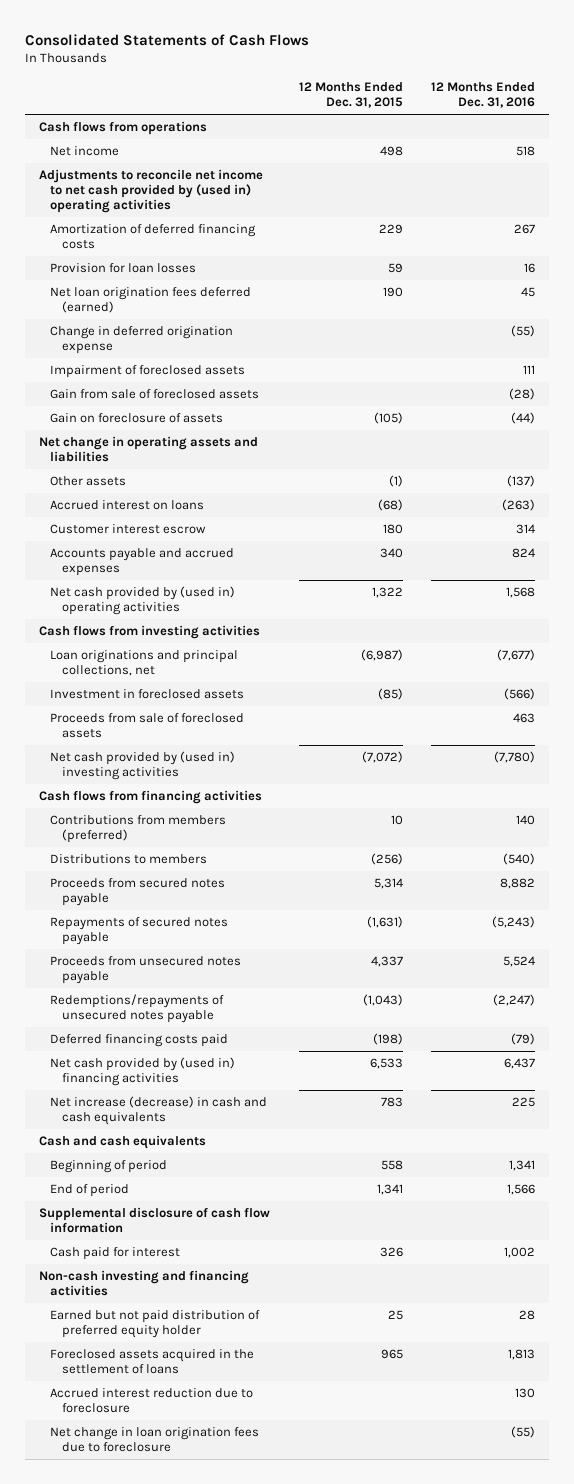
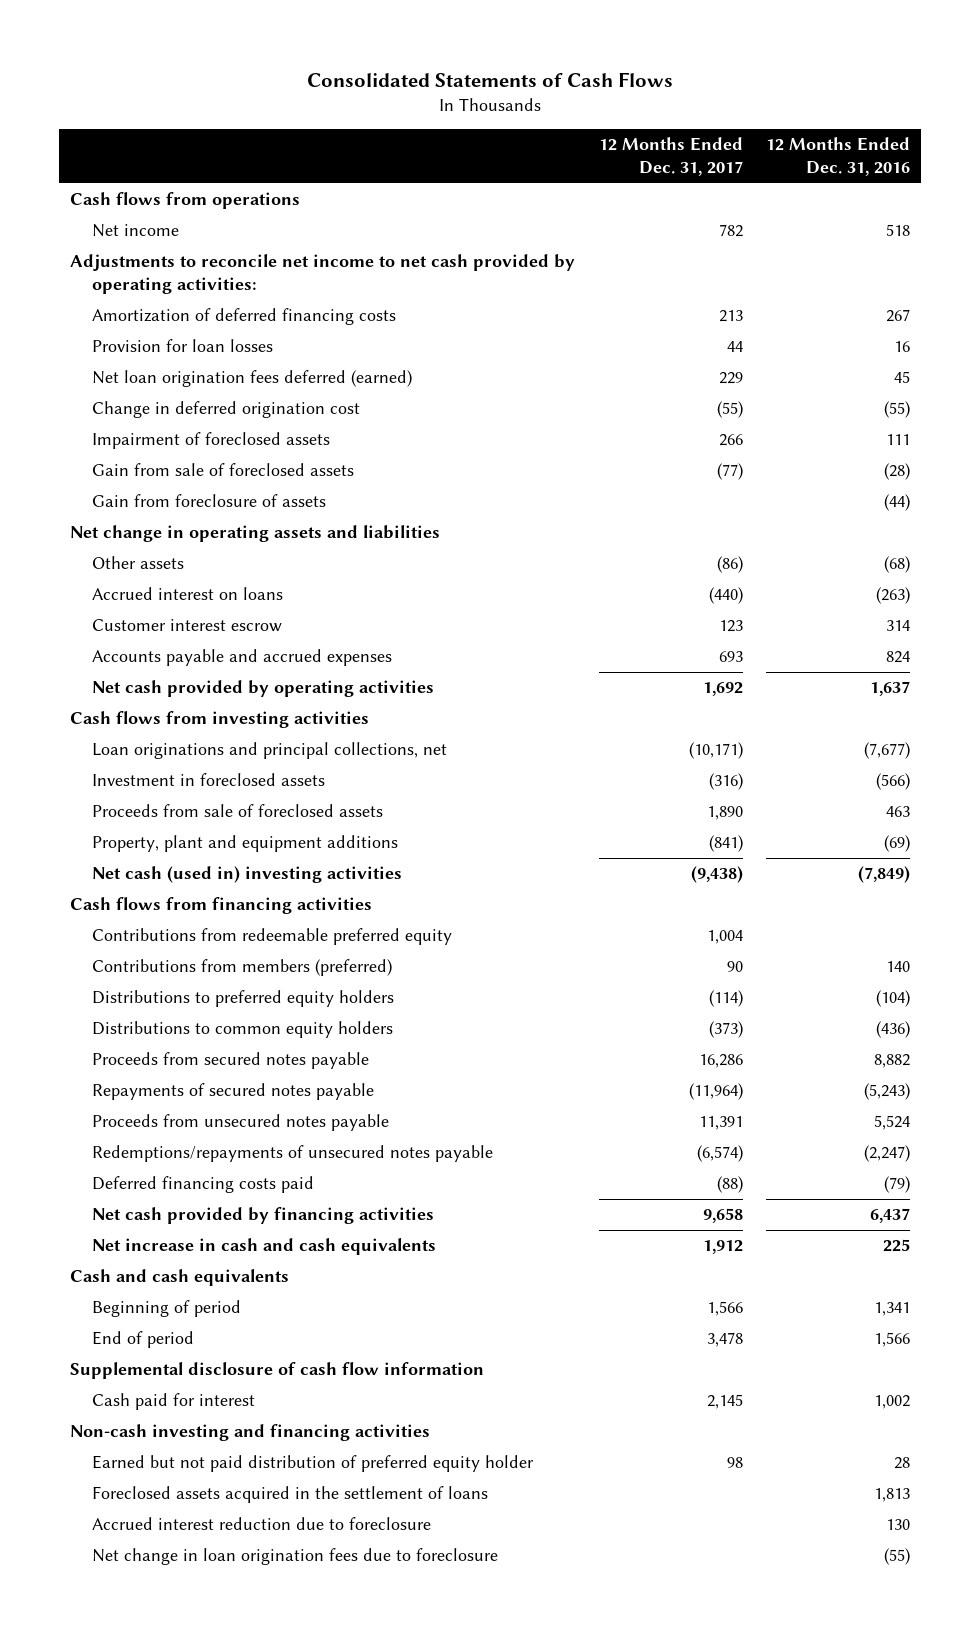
- | 12 Months Ended Dec. 31, 2015 | 12 Months Ended Dec. 31, 2016
+ | 12 Months Ended Dec. 31, 2017 | 12 Months Ended Dec. 31, 2016
- Adjustments to reconcile net income to net cash provided by (used in) operating activities
+ Adjustments to reconcile net income to net cash provided by operating activities:
- Change in deferred origination expense | | (55)
+ Change in deferred origination cost | (55) | (55)
- Gain on foreclosure of assets | (105) | (44)
+ Gain from foreclosure of assets | | (44)
- Other assets | (1) | (137)
+ Other assets | (86) | (68)
- Net cash provided by (used in) operating activities | 1,322 | 1,568
+ Net cash provided by operating activities | 1,692 | 1,637
- Net cash provided by (used in) investing activities | (7,072) | (7,780)
+ Property, plant and equipment additions | (841) | (69)
+ Net cash (used in) investing activities | (9,438) | (7,849)
+ Contributions from redeemable preferred equity | 1,004 |
- Distributions to members | (256) | (540)
+ Distributions to preferred equity holders | (114) | (104)
+ Distributions to common equity holders | (373) | (436)
- Net cash provided by (used in) financing activities | 6,533 | 6,437
- Net increase (decrease) in cash and cash equivalents | 783 | 225
+ Net cash provided by financing activities | 9,658 | 6,437
+ Net increase in cash and cash equivalents | 1,912 | 225

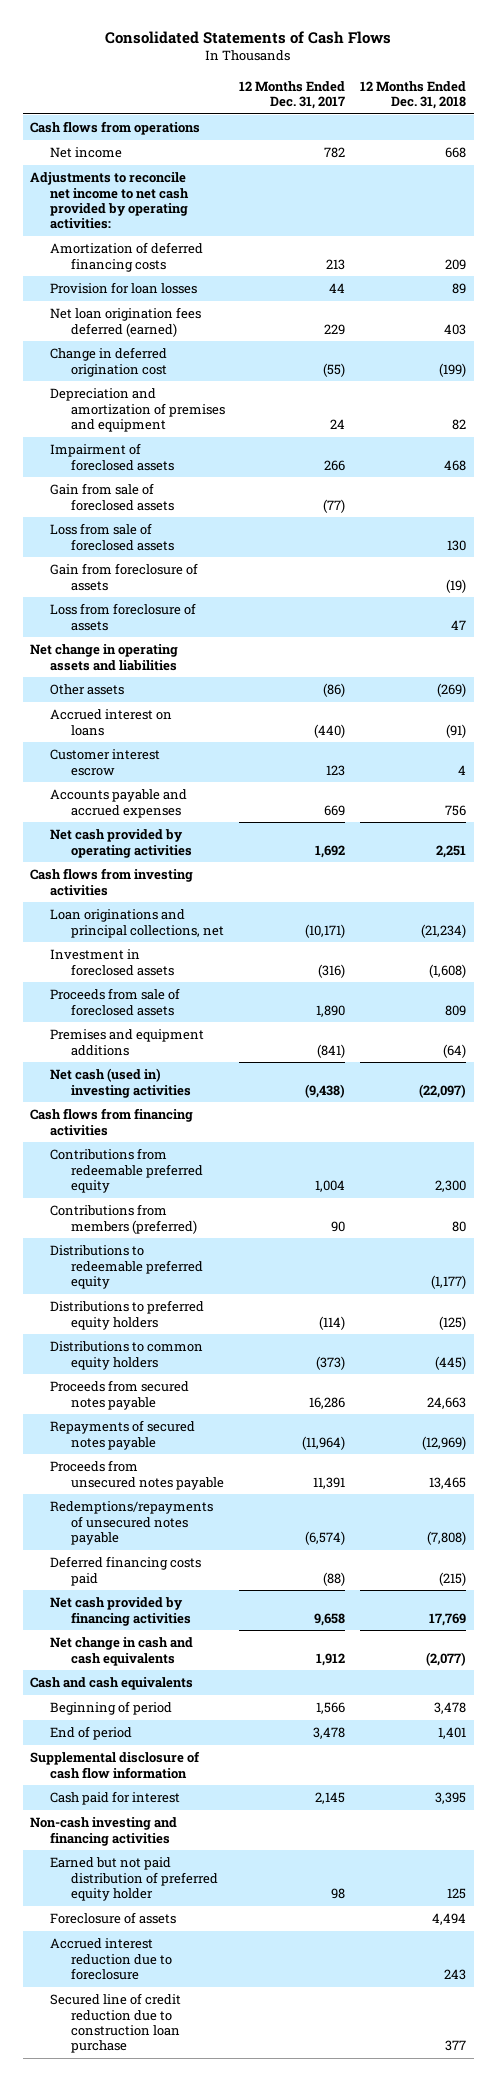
- | 12 Months Ended Dec. 31, 2017 | 12 Months Ended Dec. 31, 2016
+ | 12 Months Ended Dec. 31, 2017 | 12 Months Ended Dec. 31, 2018
+ Depreciation and amortization of premises and equipment | 24 | 82
+ Loss from sale of foreclosed assets | | 130
+ Loss from foreclosure of assets | | 47
- Accounts payable and accrued expenses | 693 | 824
+ Accounts payable and accrued expenses | 669 | 756
- Property, plant and equipment additions | (841) | (69)
+ Premises and equipment additions | (841) | (64)
+ Distributions to redeemable preferred equity | | (1,177)
- Net increase in cash and cash equivalents | 1,912 | 225
+ Net change in cash and cash equivalents | 1,912 | (2,077)
- Foreclosed assets acquired in the settlement of loans | | 1,813
+ Foreclosure of assets | | 4,494
- Net change in loan origination fees due to foreclosure | | (55)
+ Secured line of credit reduction due to construction loan purchase | | 377

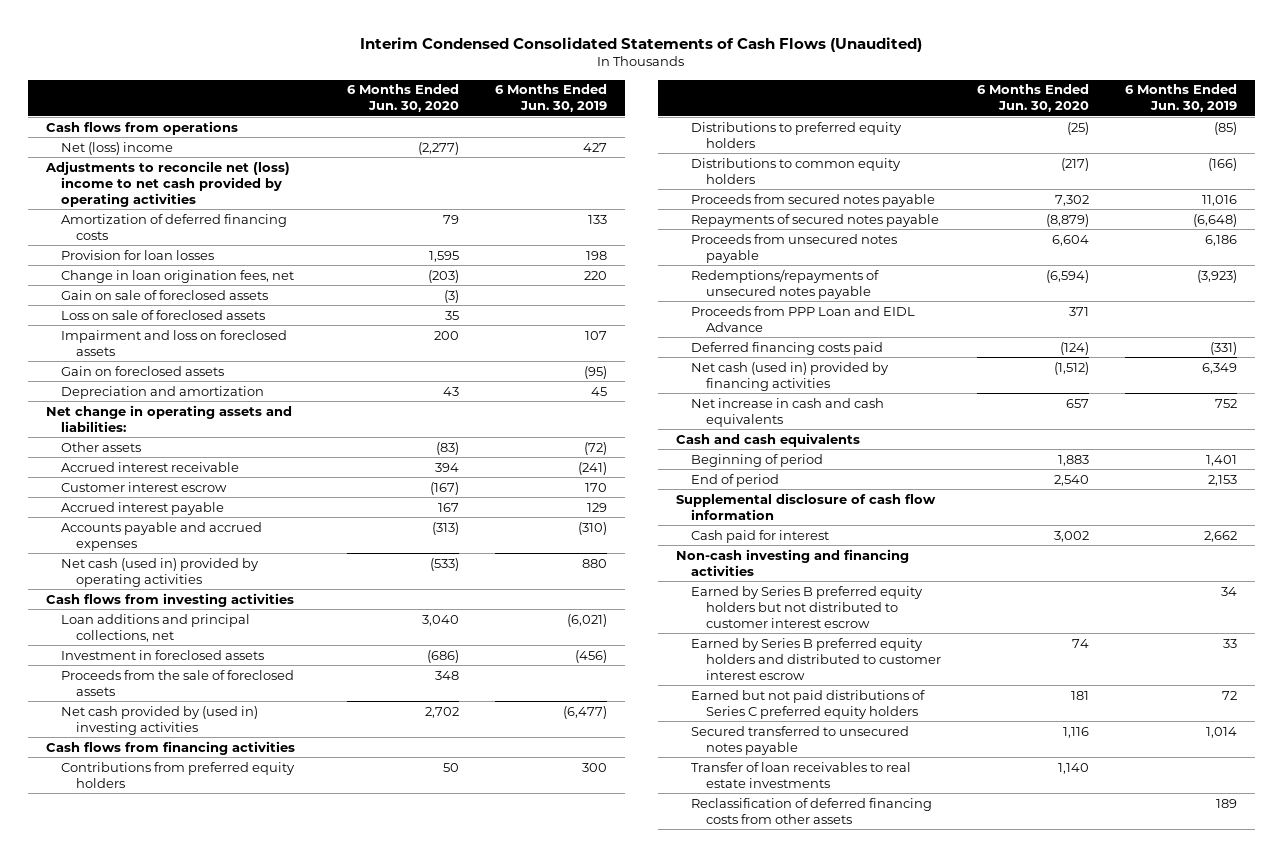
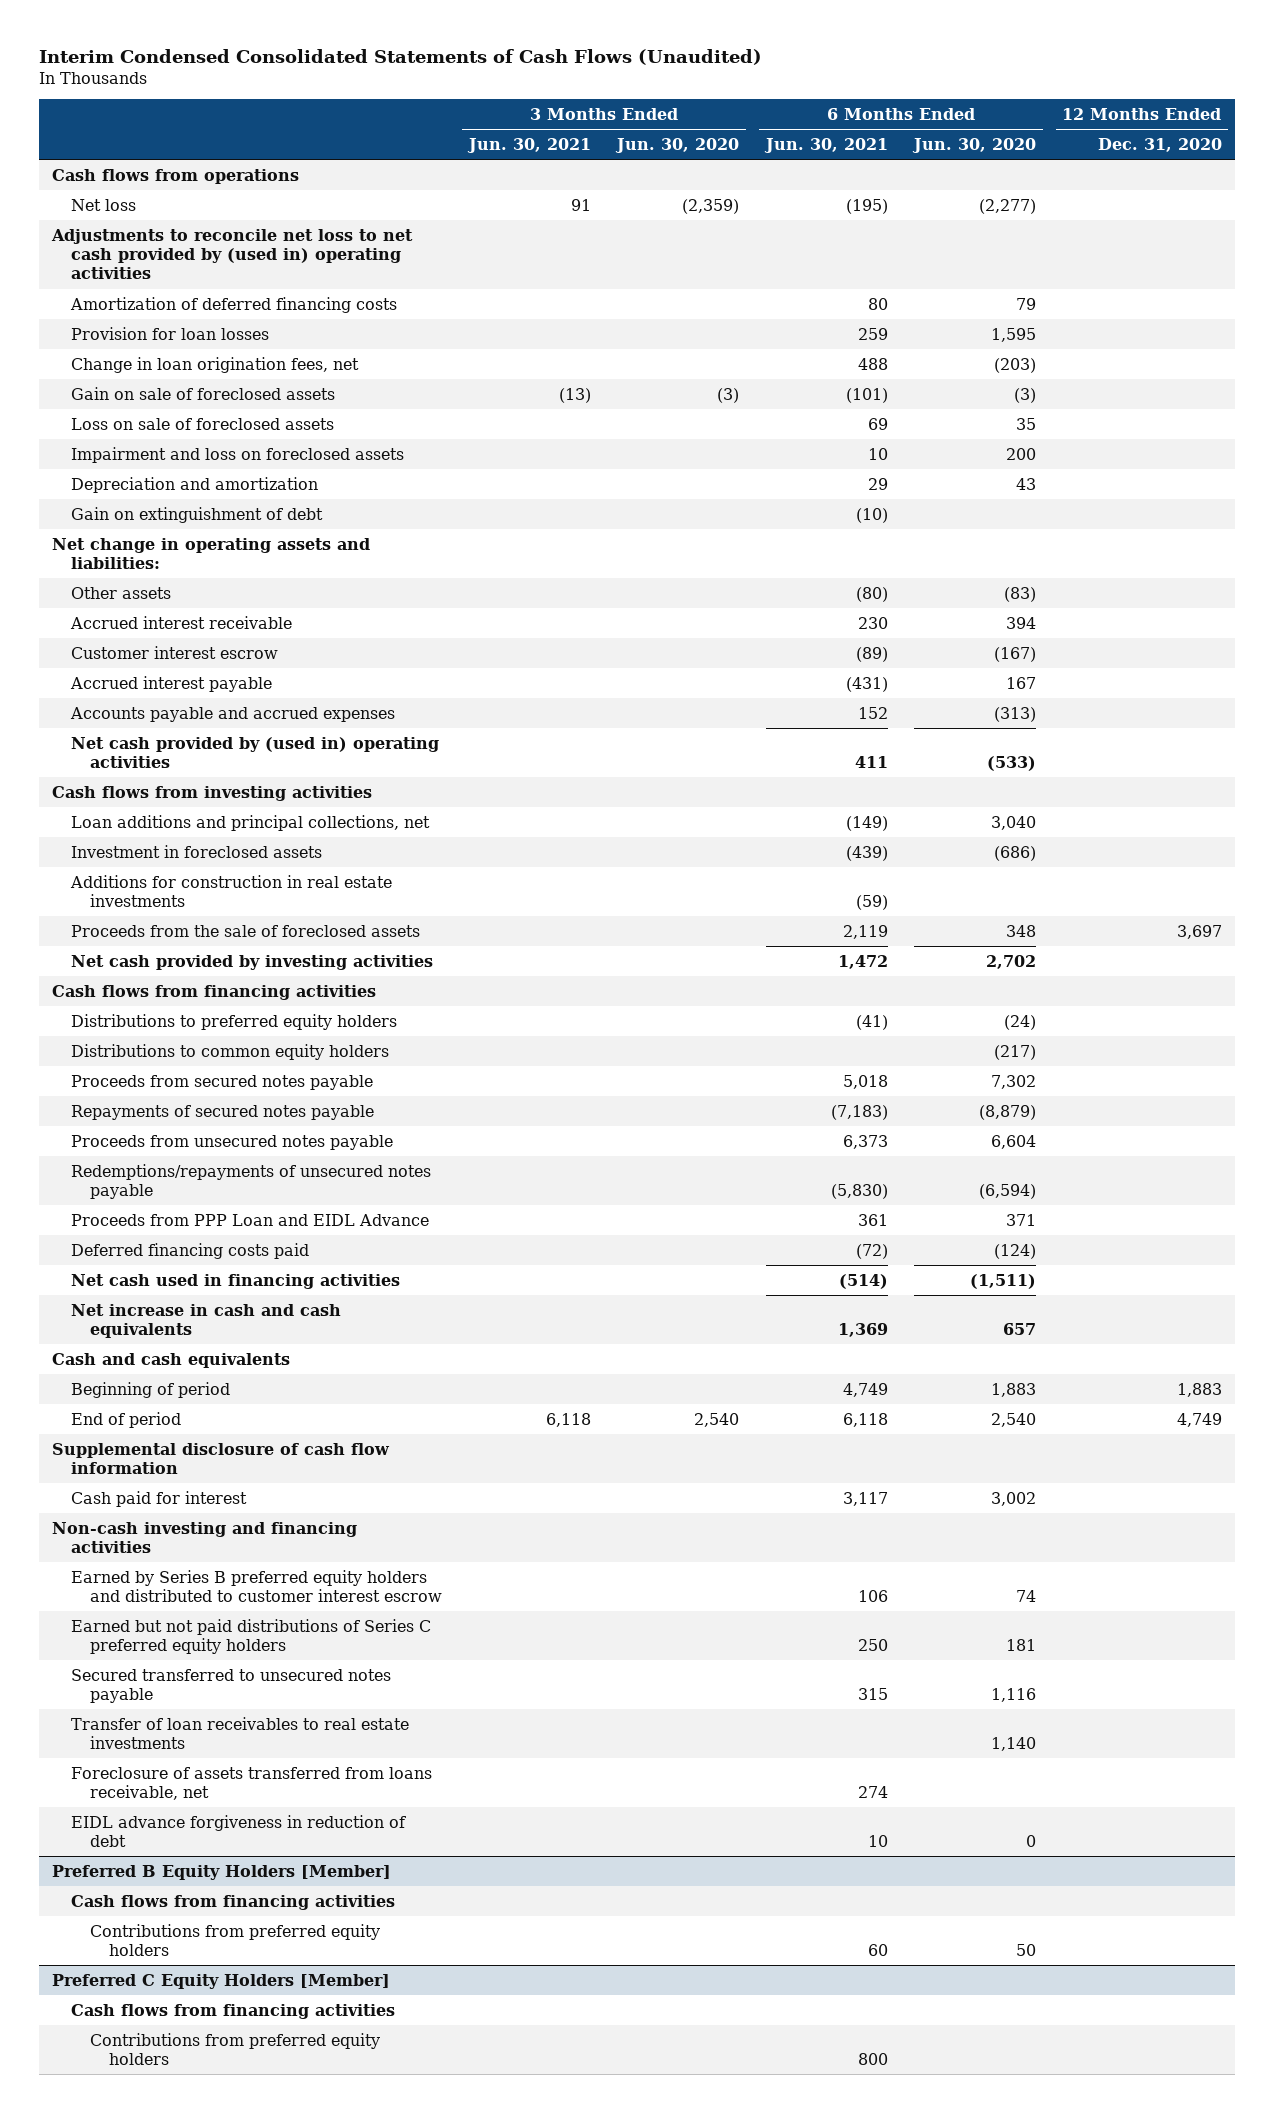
- | 6 Months Ended Jun. 30, 2020 | 6 Months Ended Jun. 30, 2019
+ | 3 Months Ended Jun. 30, 2021 | 3 Months Ended Jun. 30, 2020 | 6 Months Ended Jun. 30, 2021 | 6 Months Ended Jun. 30, 2020 | 12 Months Ended Dec. 31, 2020
- Net (loss) income | (2,277) | 427
- Adjustments to reconcile net (loss) income to net cash provided by operating activities
+ Net loss | 91 | (2,359) | (195) | (2,277) |
+ Adjustments to reconcile net loss to net cash provided by (used in) operating activities
- Gain on foreclosed assets | | (95)
+ Gain on extinguishment of debt | | | (10) | |
- Net cash (used in) provided by operating activities | (533) | 880
+ Net cash provided by (used in) operating activities | | | 411 | (533) |
+ Additions for construction in real estate investments | | | (59) | |
- Net cash provided by (used in) investing activities | 2,702 | (6,477)
+ Net cash provided by investing activities | | | 1,472 | 2,702 |
- Contributions from preferred equity holders | 50 | 300
- Distributions to preferred equity holders | (25) | (85)
+ Distributions to preferred equity holders | | | (41) | (24) |
- Net cash (used in) provided by financing activities | (1,512) | 6,349
+ Net cash used in financing activities | | | (514) | (1,511) |
- Earned by Series B preferred equity holders but not distributed to customer interest escrow | | 34
- Reclassification of deferred financing costs from other assets | | 189
+ Foreclosure of assets transferred from loans receivable, net | | | 274 | |
+ EIDL advance forgiveness in reduction of debt | | | 10 | 0 |
+ Preferred B Equity Holders [Member]
+ Cash flows from financing activities
+ Contributions from preferred equity holders | | | 60 | 50 |
+ Preferred C Equity Holders [Member]
+ Cash flows from financing activities
+ Contributions from preferred equity holders | | | 800 | |

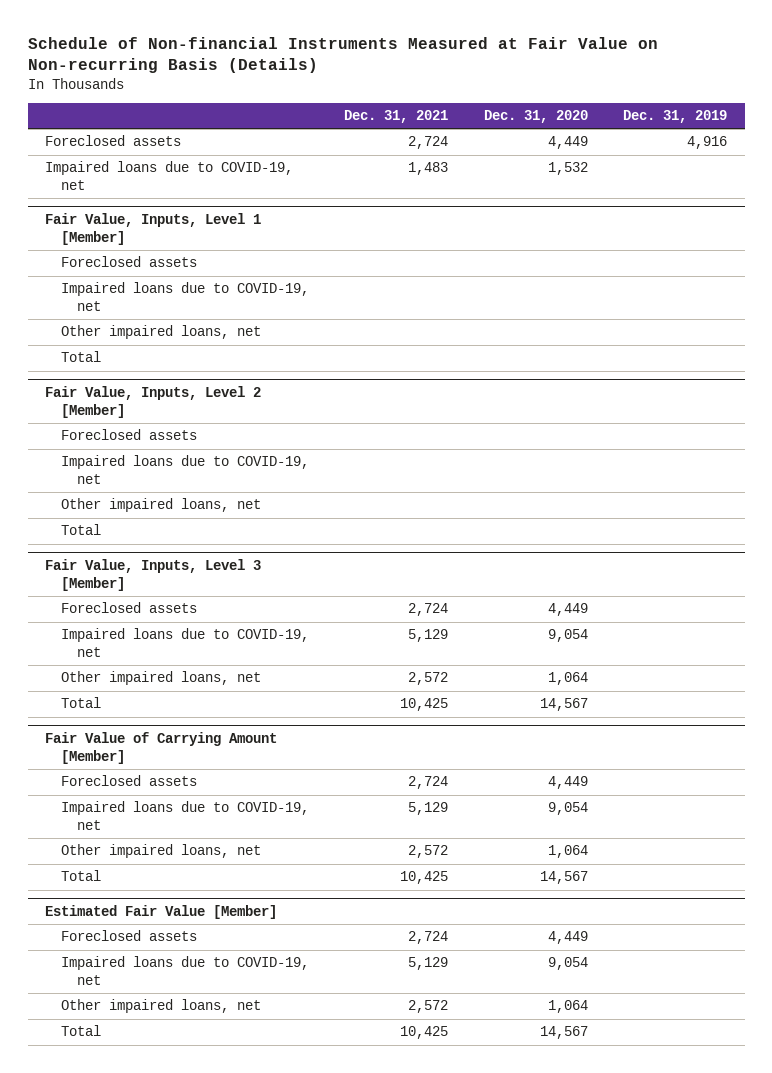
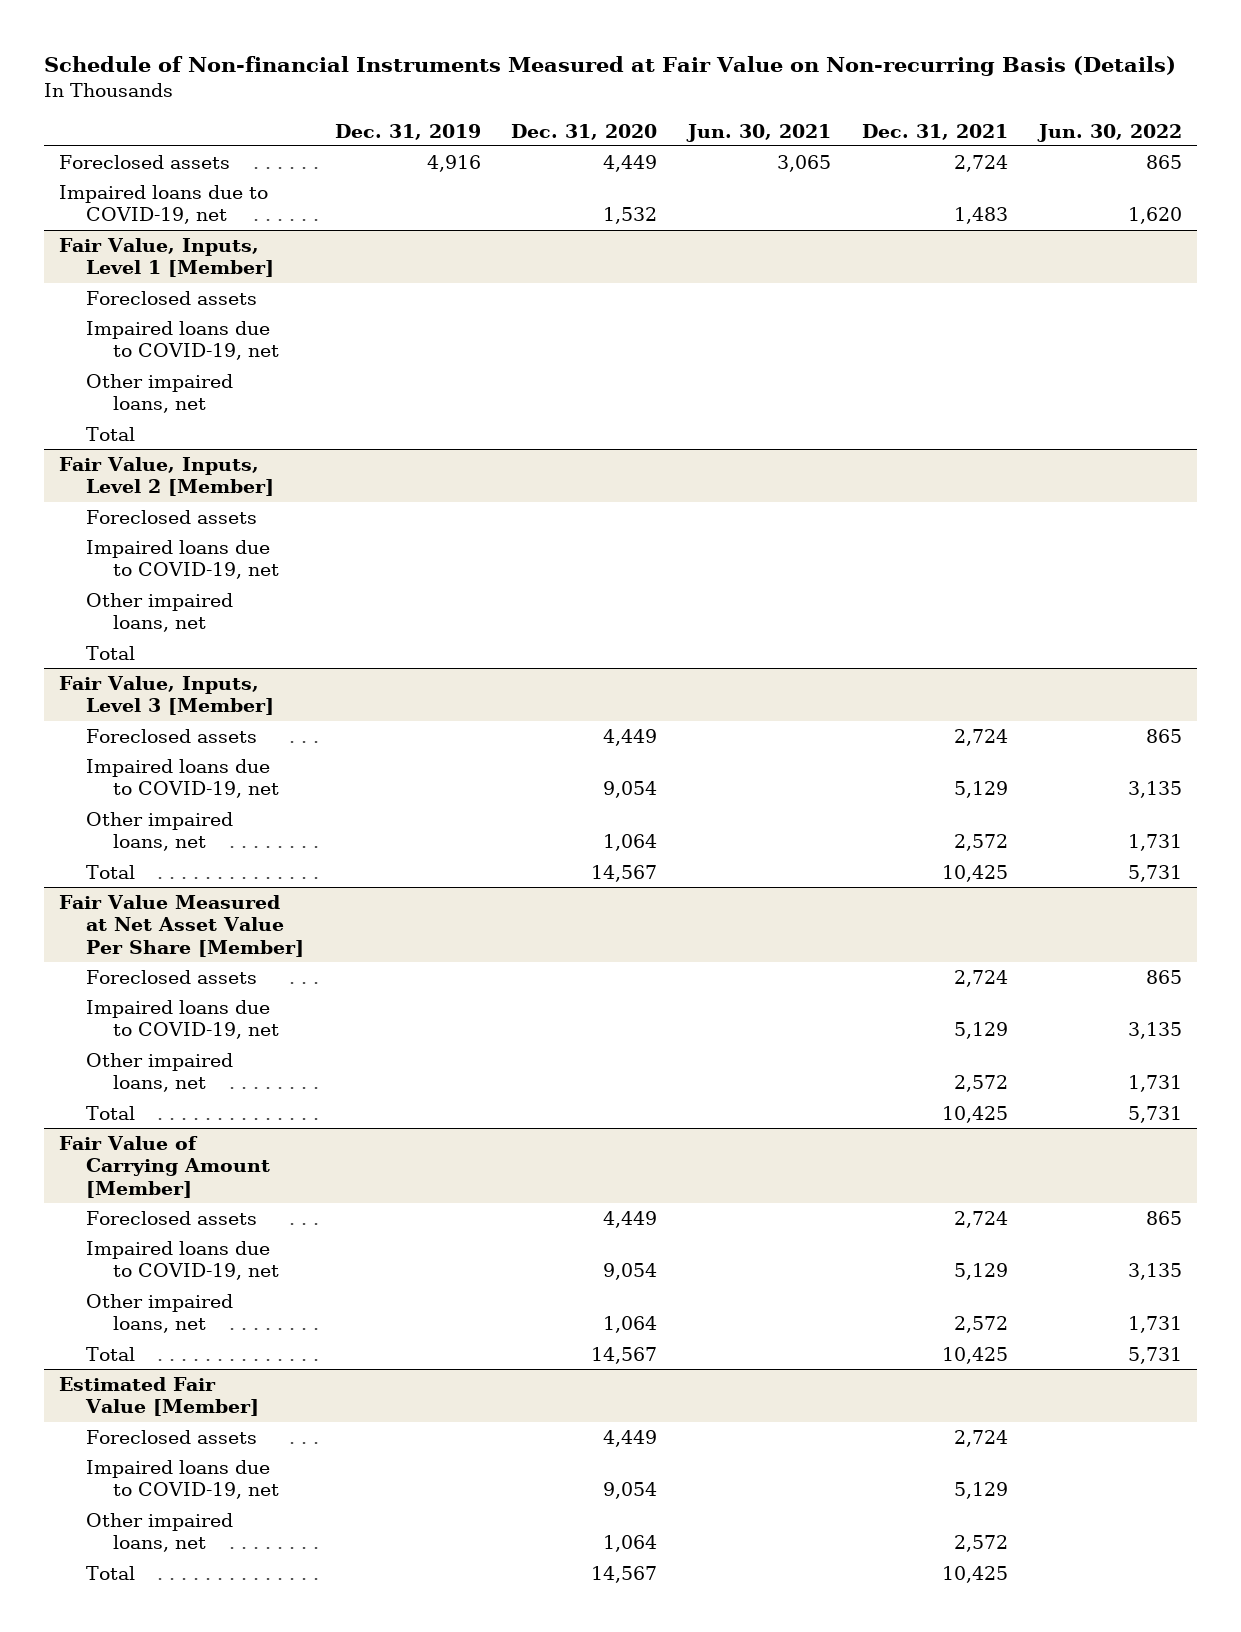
- | Dec. 31, 2021 | Dec. 31, 2020 | Dec. 31, 2019
+ | Dec. 31, 2019 | Dec. 31, 2020 | Jun. 30, 2021 | Dec. 31, 2021 | Jun. 30, 2022
+ Fair Value Measured at Net Asset Value Per Share [Member]
+ Foreclosed assets | | | | 2,724 | 865
+ Impaired loans due to COVID-19, net | | | | 5,129 | 3,135
+ Other impaired loans, net | | | | 2,572 | 1,731
+ Total | | | | 10,425 | 5,731

